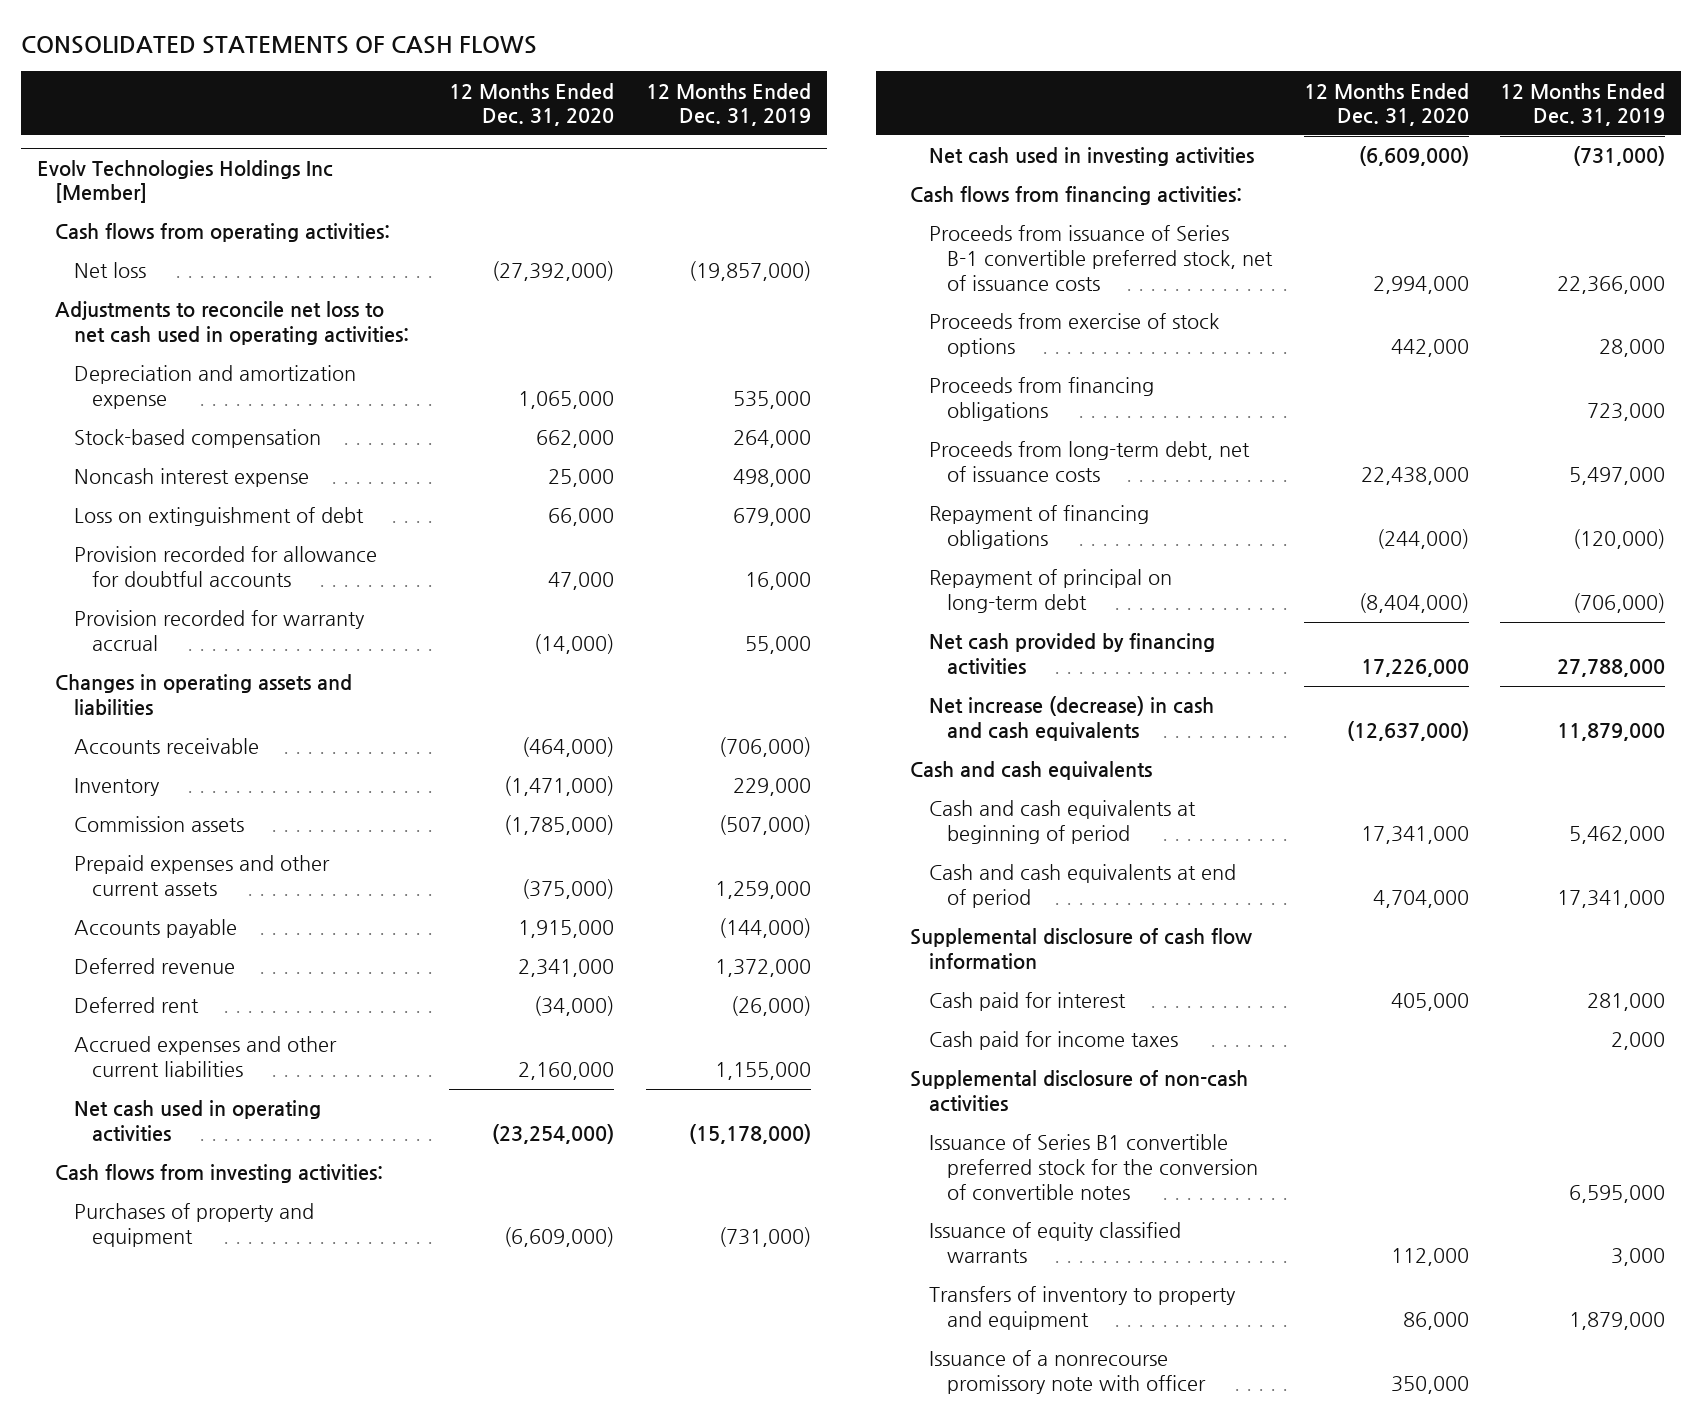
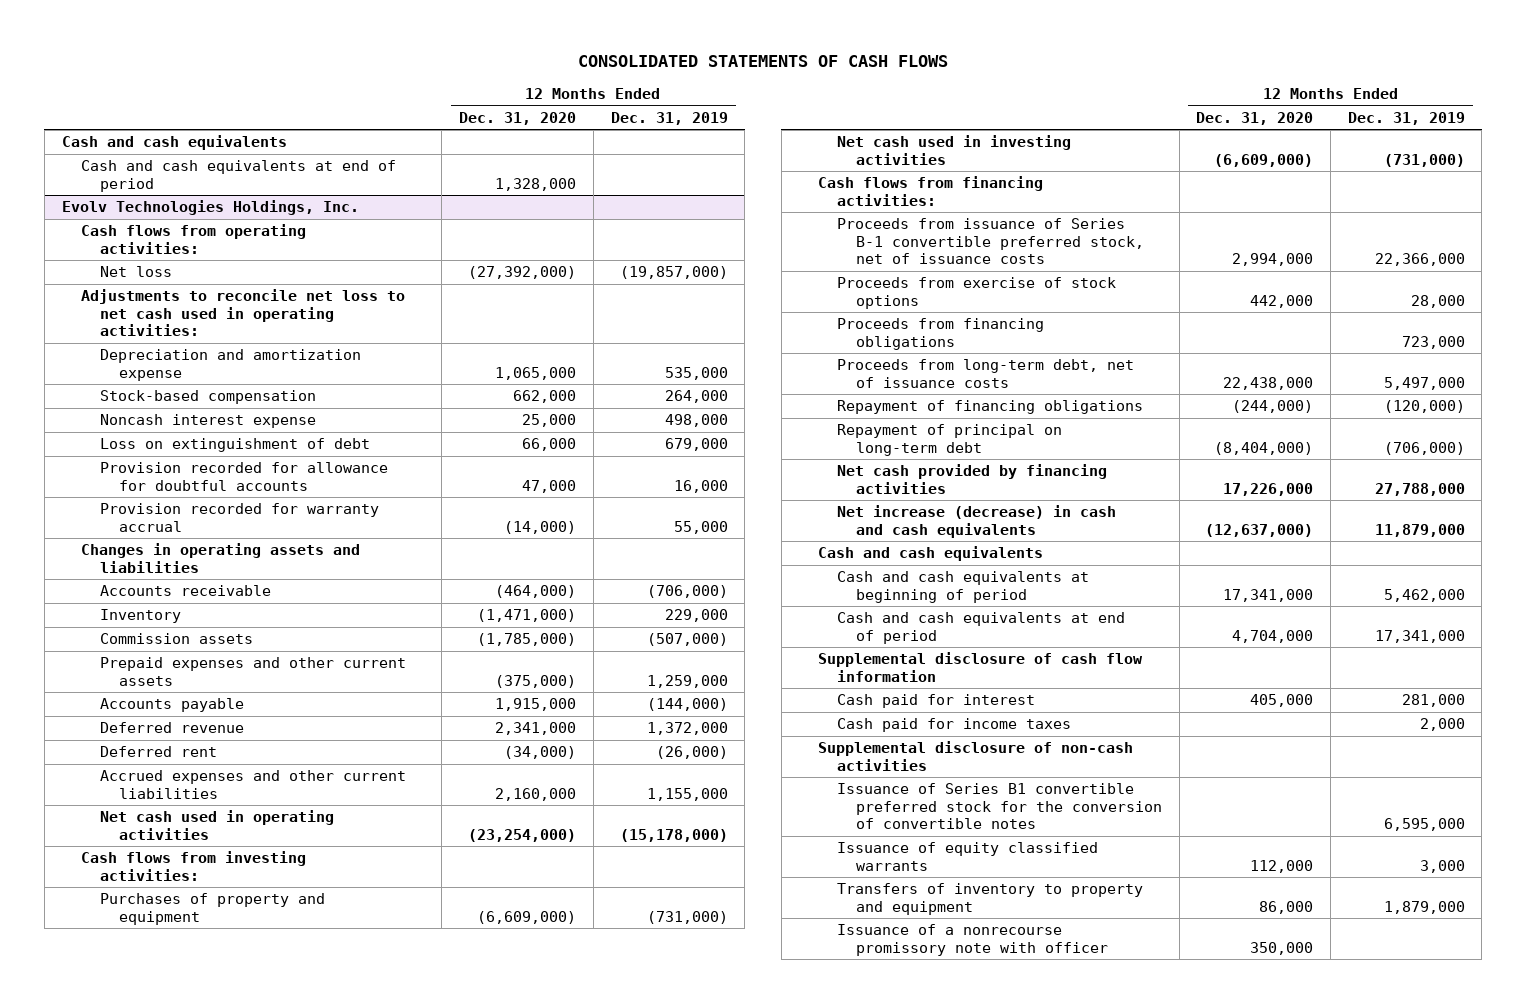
- Evolv Technologies Holdings Inc [Member]
+ Cash and cash equivalents
+ Cash and cash equivalents at end of period | 1,328,000 |
+ Evolv Technologies Holdings, Inc.

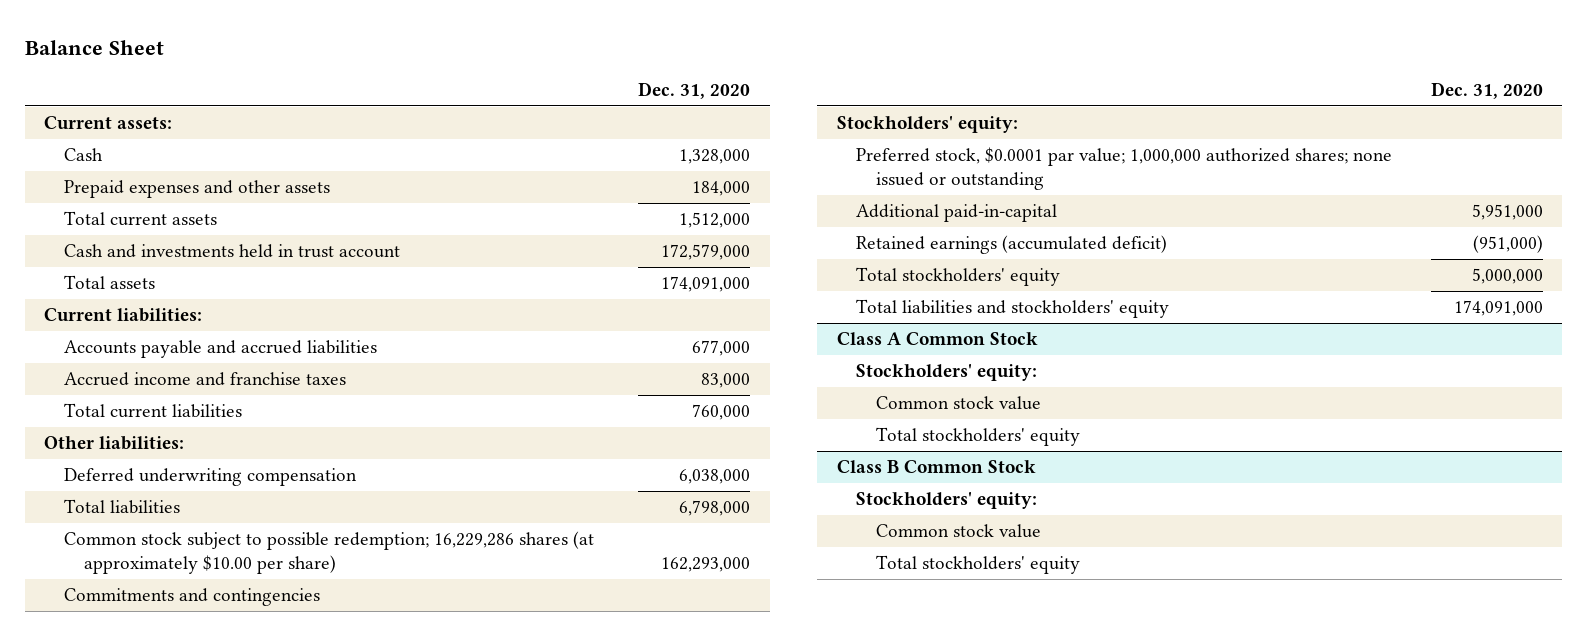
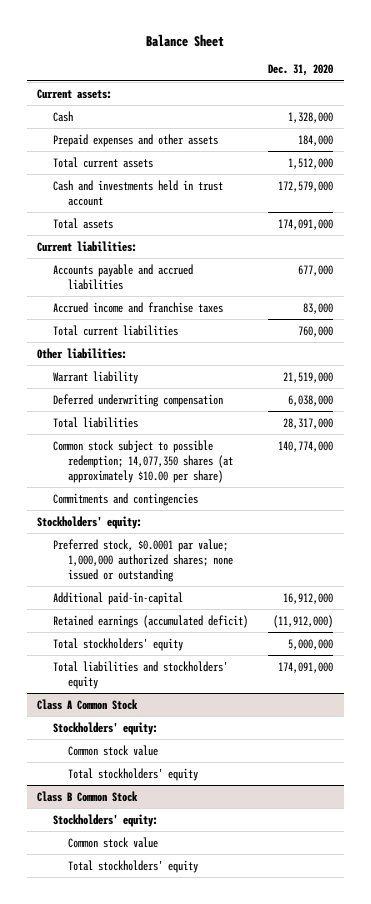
+ Warrant liability | 21,519,000
- Total liabilities | 6,798,000
- Common stock subject to possible redemption; 16,229,286 shares (at approximately $10.00 per share) | 162,293,000
+ Total liabilities | 28,317,000
+ Common stock subject to possible redemption; 14,077,350 shares (at approximately $10.00 per share) | 140,774,000
- Additional paid-in-capital | 5,951,000
- Retained earnings (accumulated deficit) | (951,000)
+ Additional paid-in-capital | 16,912,000
+ Retained earnings (accumulated deficit) | (11,912,000)

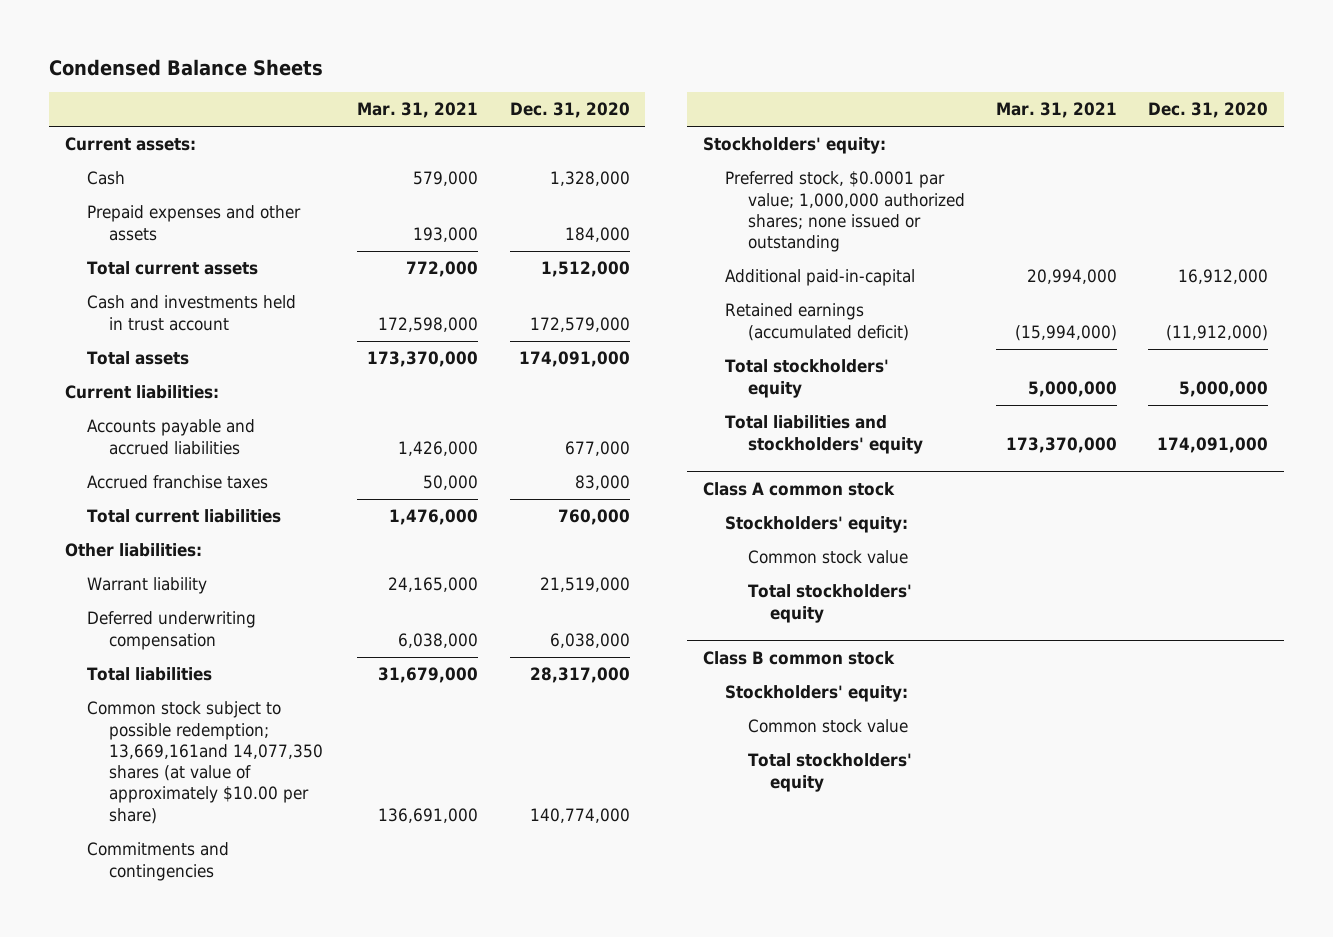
- Balance Sheet
+ Condensed Balance Sheets
- | Dec. 31, 2020
+ | Mar. 31, 2021 | Dec. 31, 2020
- Accrued income and franchise taxes | 83,000
+ Accrued franchise taxes | 50,000 | 83,000
- Common stock subject to possible redemption; 14,077,350 shares (at approximately $10.00 per share) | 140,774,000
+ Common stock subject to possible redemption; 13,669,161and 14,077,350 shares (at value of approximately $10.00 per share) | 136,691,000 | 140,774,000
- Class A Common Stock
+ Class A common stock
- Class B Common Stock
+ Class B common stock

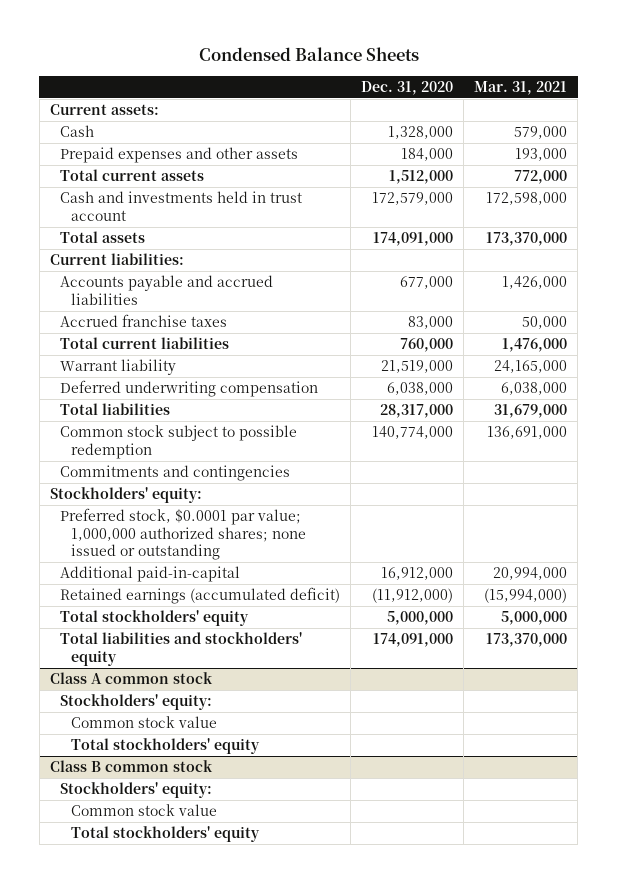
- | Mar. 31, 2021 | Dec. 31, 2020
+ | Dec. 31, 2020 | Mar. 31, 2021
- Other liabilities:
- Common stock subject to possible redemption; 13,669,161and 14,077,350 shares (at value of approximately $10.00 per share) | 136,691,000 | 140,774,000
+ Common stock subject to possible redemption | 140,774,000 | 136,691,000

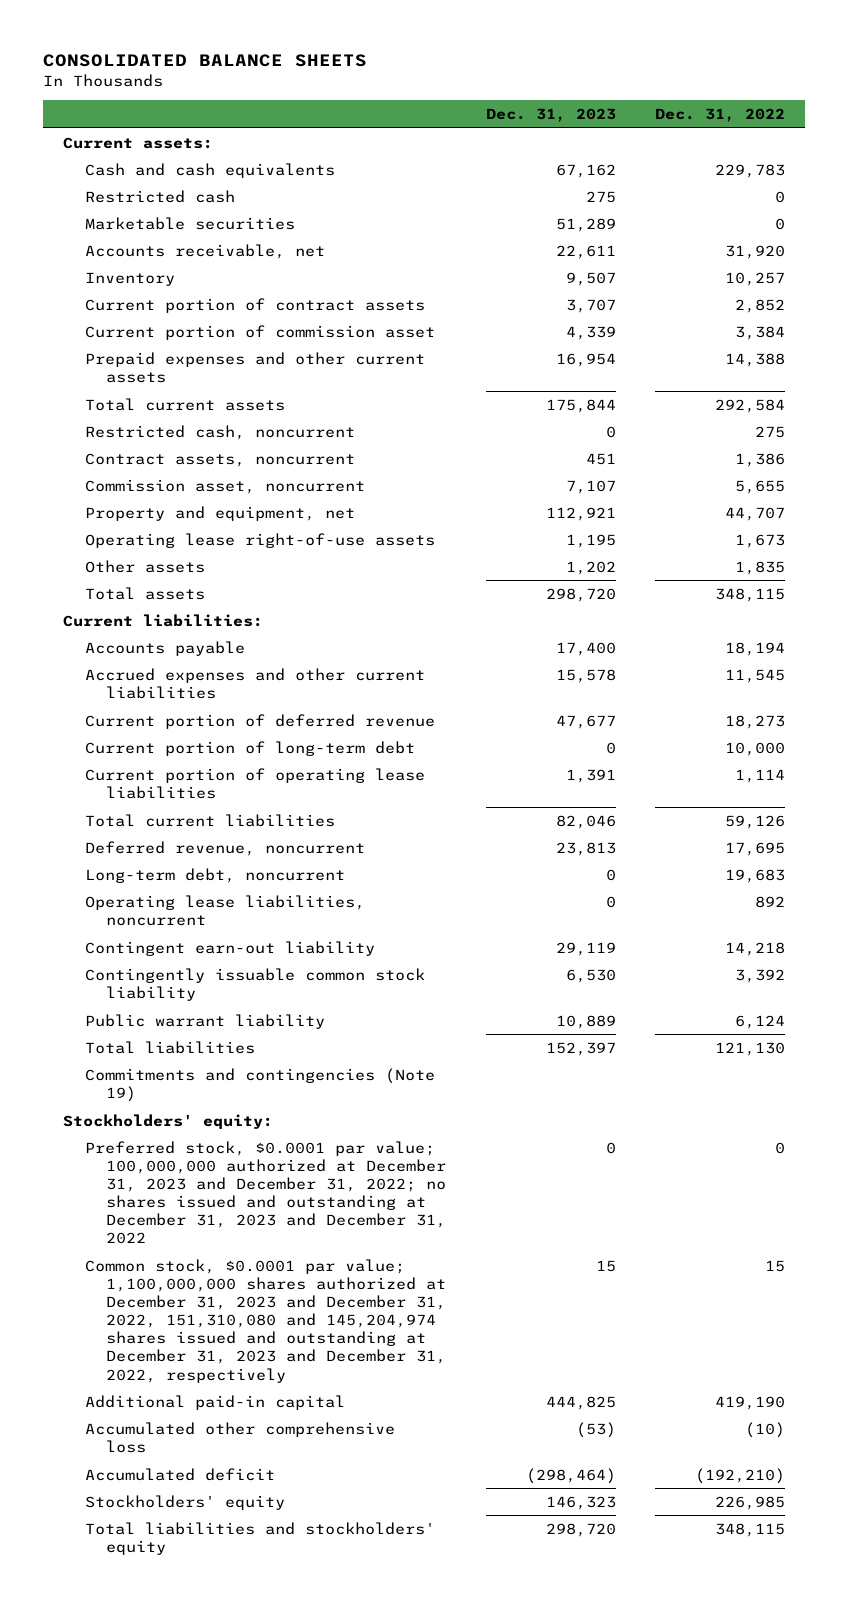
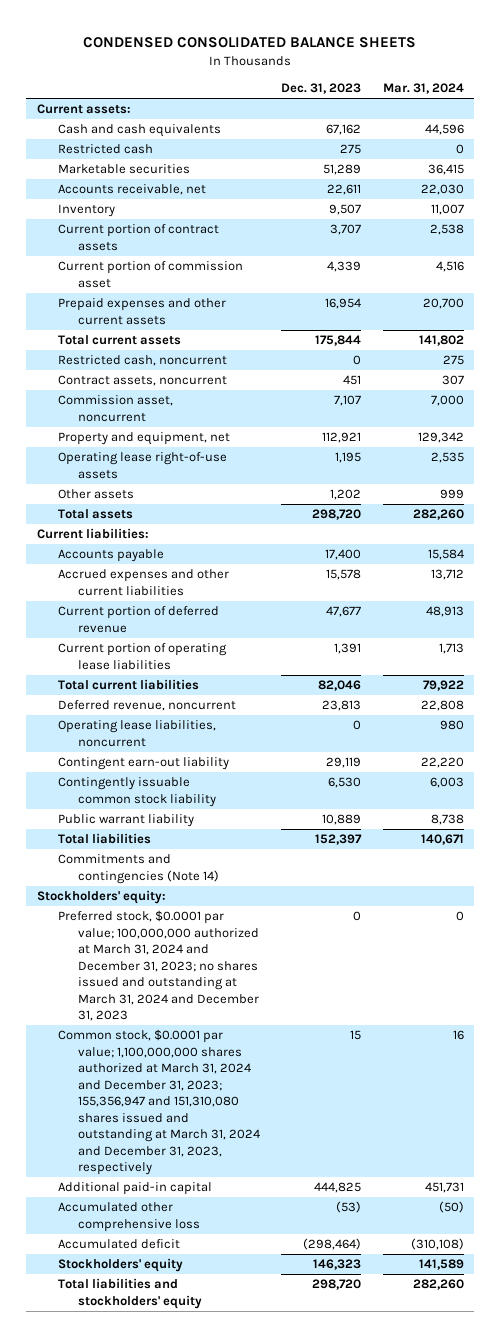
- CONSOLIDATED BALANCE SHEETS
+ CONDENSED CONSOLIDATED BALANCE SHEETS
- | Dec. 31, 2023 | Dec. 31, 2022
+ | Dec. 31, 2023 | Mar. 31, 2024
- Current portion of long-term debt | 0 | 10,000
- Long-term debt, noncurrent | 0 | 19,683
- Commitments and contingencies (Note 19)
+ Commitments and contingencies (Note 14)
- Preferred stock, $0.0001 par value; 100,000,000 authorized at December 31, 2023 and December 31, 2022; no shares issued and outstanding at December 31, 2023 and December 31, 2022 | 0 | 0
- Common stock, $0.0001 par value; 1,100,000,000 shares authorized at December 31, 2023 and December 31, 2022, 151,310,080 and 145,204,974 shares issued and outstanding at December 31, 2023 and December 31, 2022, respectively | 15 | 15
+ Preferred stock, $0.0001 par value; 100,000,000 authorized at March 31, 2024 and December 31, 2023; no shares issued and outstanding at March 31, 2024 and December 31, 2023 | 0 | 0
+ Common stock, $0.0001 par value; 1,100,000,000 shares authorized at March 31, 2024 and December 31, 2023; 155,356,947 and 151,310,080 shares issued and outstanding at March 31, 2024 and December 31, 2023, respectively | 15 | 16

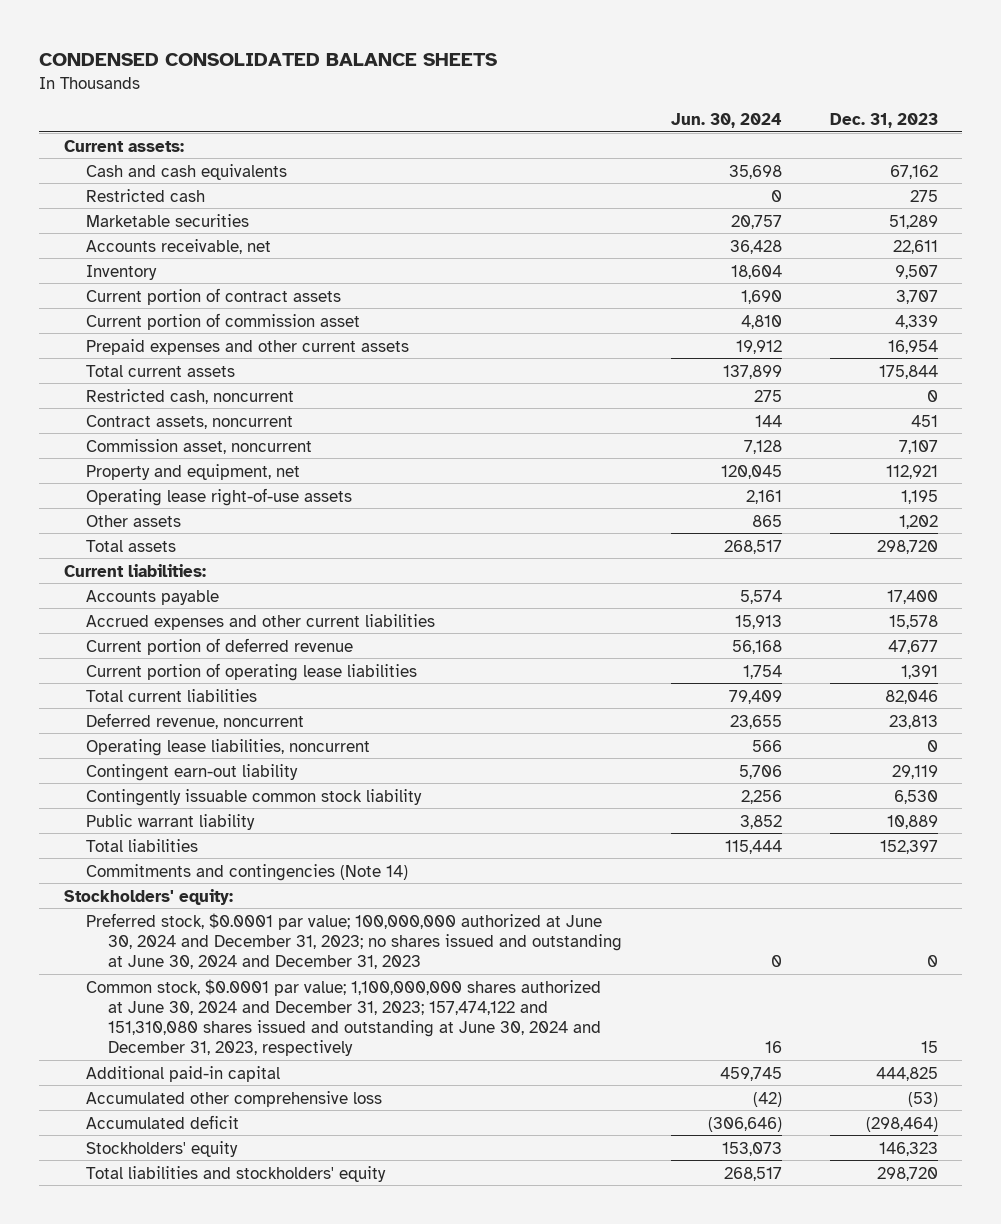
- | Dec. 31, 2023 | Mar. 31, 2024
+ | Jun. 30, 2024 | Dec. 31, 2023
- Preferred stock, $0.0001 par value; 100,000,000 authorized at March 31, 2024 and December 31, 2023; no shares issued and outstanding at March 31, 2024 and December 31, 2023 | 0 | 0
- Common stock, $0.0001 par value; 1,100,000,000 shares authorized at March 31, 2024 and December 31, 2023; 155,356,947 and 151,310,080 shares issued and outstanding at March 31, 2024 and December 31, 2023, respectively | 15 | 16
+ Preferred stock, $0.0001 par value; 100,000,000 authorized at June 30, 2024 and December 31, 2023; no shares issued and outstanding at June 30, 2024 and December 31, 2023 | 0 | 0
+ Common stock, $0.0001 par value; 1,100,000,000 shares authorized at June 30, 2024 and December 31, 2023; 157,474,122 and 151,310,080 shares issued and outstanding at June 30, 2024 and December 31, 2023, respectively | 16 | 15

